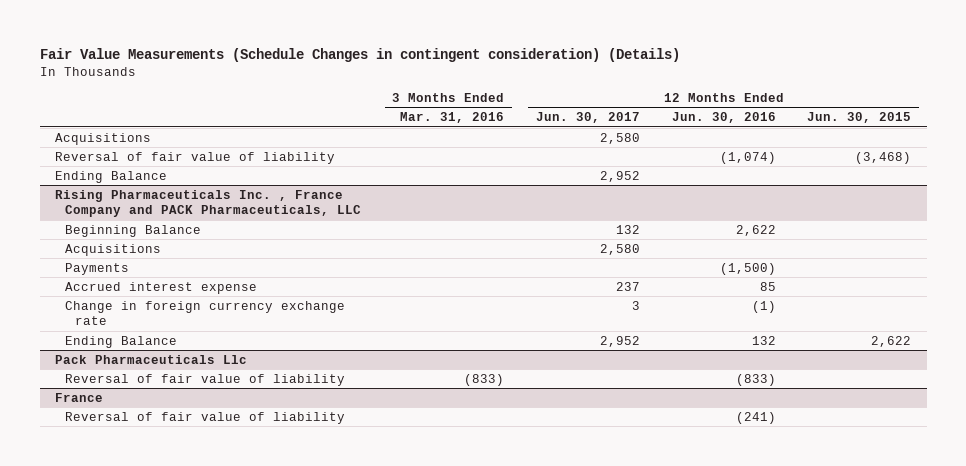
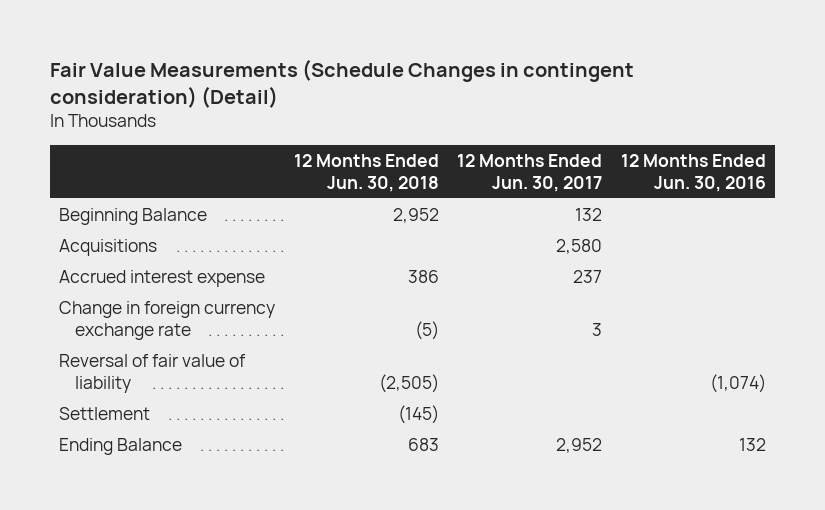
- Fair Value Measurements (Schedule Changes in contingent consideration) (Details)
+ Fair Value Measurements (Schedule Changes in contingent consideration) (Detail)
- | 3 Months Ended Mar. 31, 2016 | 12 Months Ended Jun. 30, 2017 | 12 Months Ended Jun. 30, 2016 | 12 Months Ended Jun. 30, 2015
+ | 12 Months Ended Jun. 30, 2018 | 12 Months Ended Jun. 30, 2017 | 12 Months Ended Jun. 30, 2016
+ Beginning Balance | 2,952 | 132 |
+ Accrued interest expense | 386 | 237 |
+ Change in foreign currency exchange rate | (5) | 3 |
- Ending Balance | | 2,952 | |
- Rising Pharmaceuticals Inc. , France Company and PACK Pharmaceuticals, LLC
- Beginning Balance | | 132 | 2,622 |
- Acquisitions | | 2,580 | |
- Payments | | | (1,500) |
- Accrued interest expense | | 237 | 85 |
- Change in foreign currency exchange rate | | 3 | (1) |
+ Settlement | (145) | |
- Pack Pharmaceuticals Llc
- Reversal of fair value of liability | (833) | | (833) |
- France
- Reversal of fair value of liability | | | (241) |

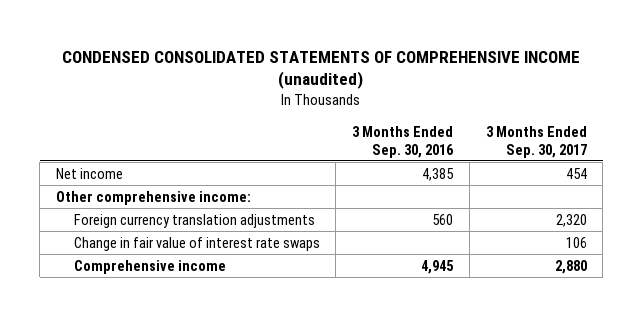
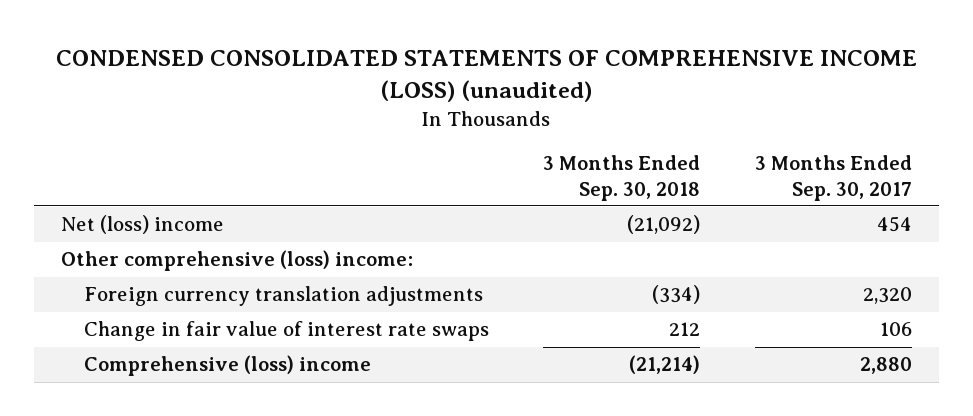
- CONDENSED CONSOLIDATED STATEMENTS OF COMPREHENSIVE INCOME (unaudited)
+ CONDENSED CONSOLIDATED STATEMENTS OF COMPREHENSIVE INCOME (LOSS) (unaudited)
- | 3 Months Ended Sep. 30, 2016 | 3 Months Ended Sep. 30, 2017
+ | 3 Months Ended Sep. 30, 2018 | 3 Months Ended Sep. 30, 2017
- Net income | 4,385 | 454
- Other comprehensive income:
+ Net (loss) income | (21,092) | 454
+ Other comprehensive (loss) income:
- Comprehensive income | 4,945 | 2,880
+ Comprehensive (loss) income | (21,214) | 2,880

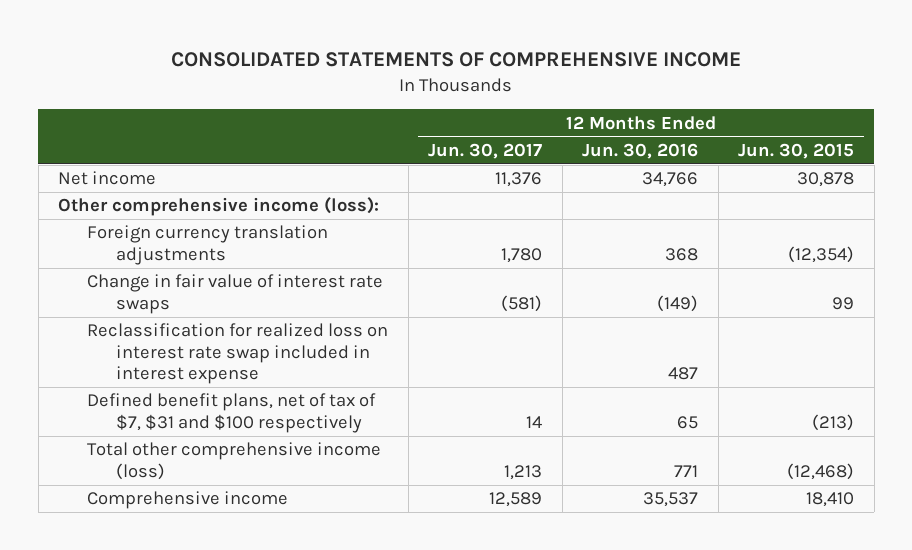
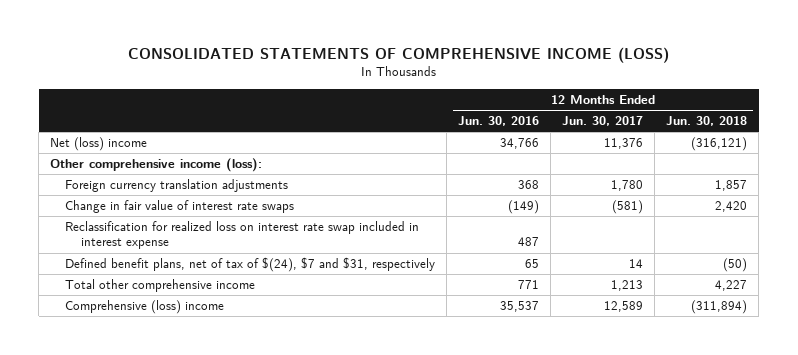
- CONSOLIDATED STATEMENTS OF COMPREHENSIVE INCOME
+ CONSOLIDATED STATEMENTS OF COMPREHENSIVE INCOME (LOSS)
- | 12 Months Ended Jun. 30, 2017 | 12 Months Ended Jun. 30, 2016 | 12 Months Ended Jun. 30, 2015
+ | 12 Months Ended Jun. 30, 2016 | 12 Months Ended Jun. 30, 2017 | 12 Months Ended Jun. 30, 2018
- Net income | 11,376 | 34,766 | 30,878
+ Net (loss) income | 34,766 | 11,376 | (316,121)
- Defined benefit plans, net of tax of $7, $31 and $100 respectively | 14 | 65 | (213)
- Total other comprehensive income (loss) | 1,213 | 771 | (12,468)
- Comprehensive income | 12,589 | 35,537 | 18,410
+ Defined benefit plans, net of tax of $(24), $7 and $31, respectively | 65 | 14 | (50)
+ Total other comprehensive income | 771 | 1,213 | 4,227
+ Comprehensive (loss) income | 35,537 | 12,589 | (311,894)

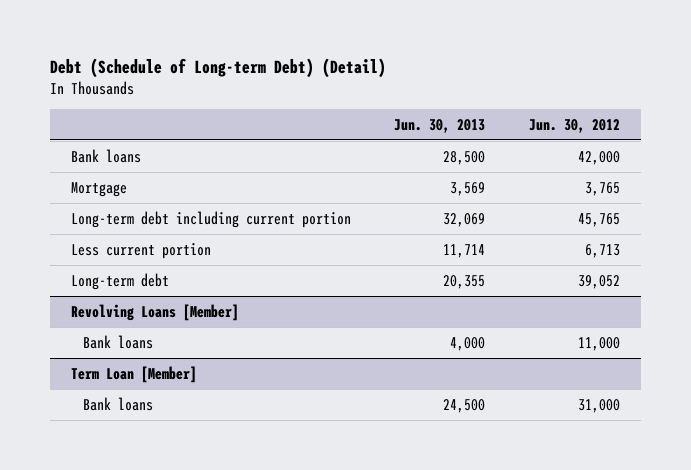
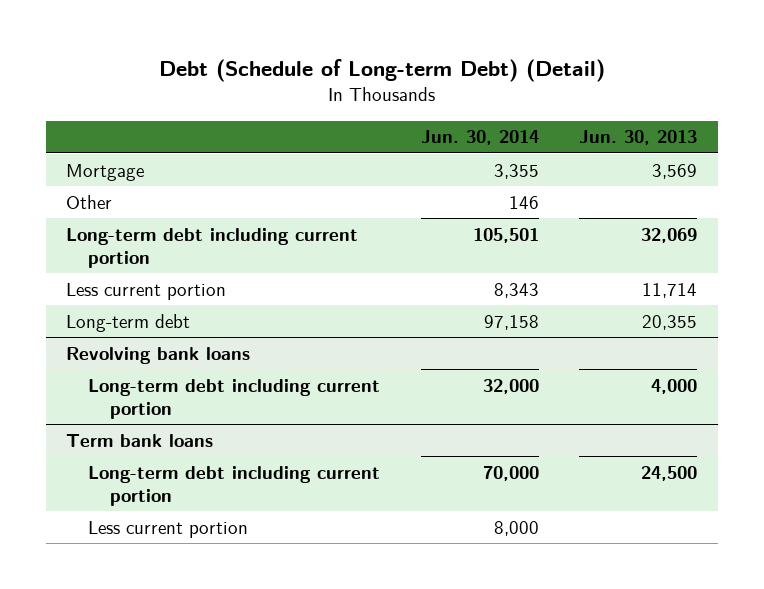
- | Jun. 30, 2013 | Jun. 30, 2012
+ | Jun. 30, 2014 | Jun. 30, 2013
- Bank loans | 28,500 | 42,000
+ Other | 146 |
- Revolving Loans [Member]
- Bank loans | 4,000 | 11,000
- Term Loan [Member]
- Bank loans | 24,500 | 31,000
+ Revolving bank loans
+ Long-term debt including current portion | 32,000 | 4,000
+ Term bank loans
+ Long-term debt including current portion | 70,000 | 24,500
+ Less current portion | 8,000 |

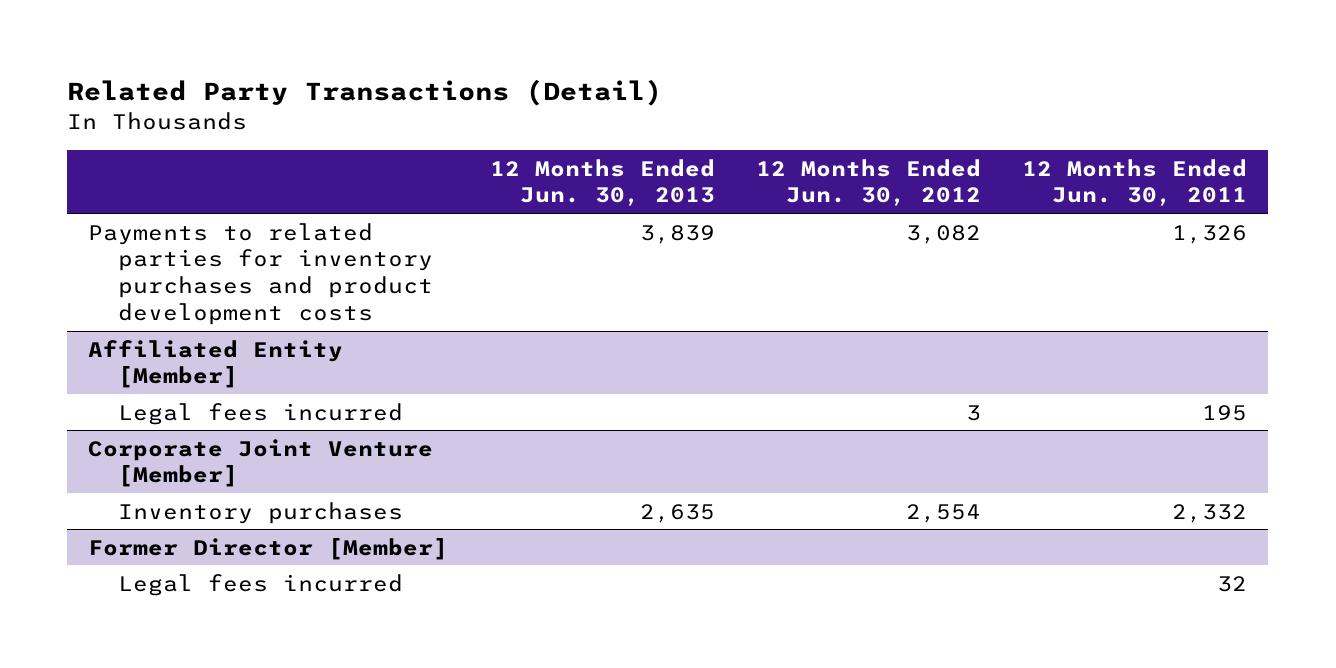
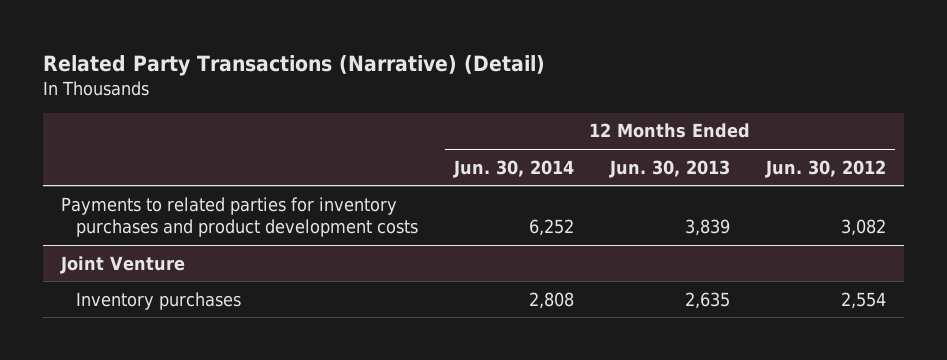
- Related Party Transactions (Detail)
+ Related Party Transactions (Narrative) (Detail)
- | 12 Months Ended Jun. 30, 2013 | 12 Months Ended Jun. 30, 2012 | 12 Months Ended Jun. 30, 2011
+ | 12 Months Ended Jun. 30, 2014 | 12 Months Ended Jun. 30, 2013 | 12 Months Ended Jun. 30, 2012
- Affiliated Entity [Member]
- Legal fees incurred | | 3 | 195
- Corporate Joint Venture [Member]
+ Joint Venture
- Former Director [Member]
- Legal fees incurred | | | 32

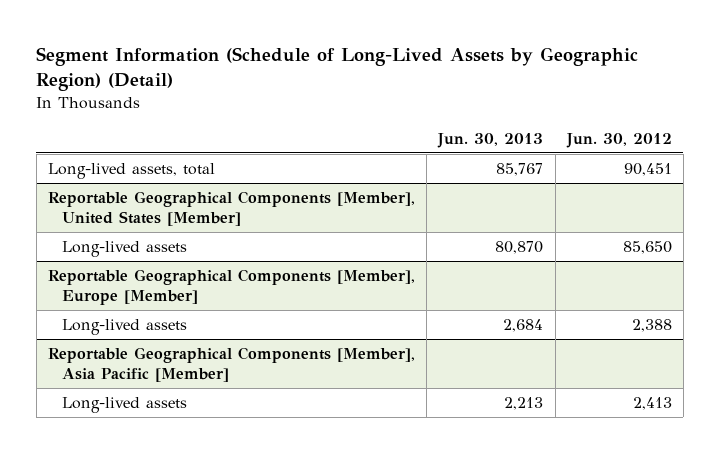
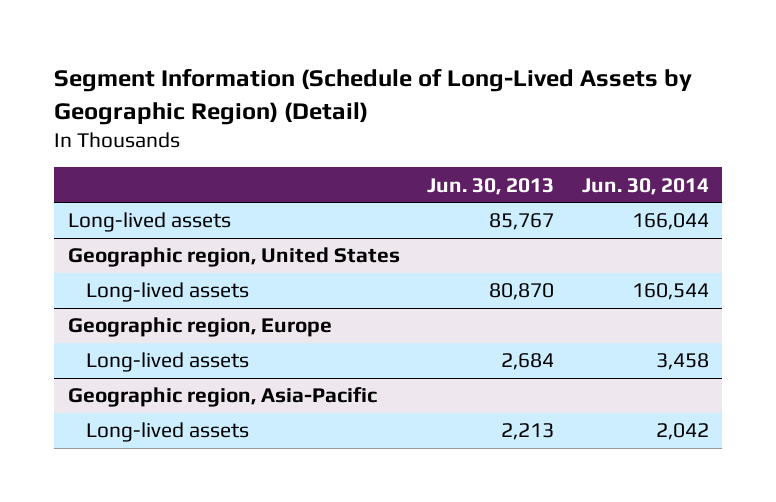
- | Jun. 30, 2013 | Jun. 30, 2012
+ | Jun. 30, 2013 | Jun. 30, 2014
- Long-lived assets, total | 85,767 | 90,451
- Reportable Geographical Components [Member], United States [Member]
+ Long-lived assets | 85,767 | 166,044
+ Geographic region, United States
- Reportable Geographical Components [Member], Europe [Member]
+ Geographic region, Europe
- Reportable Geographical Components [Member], Asia Pacific [Member]
+ Geographic region, Asia-Pacific

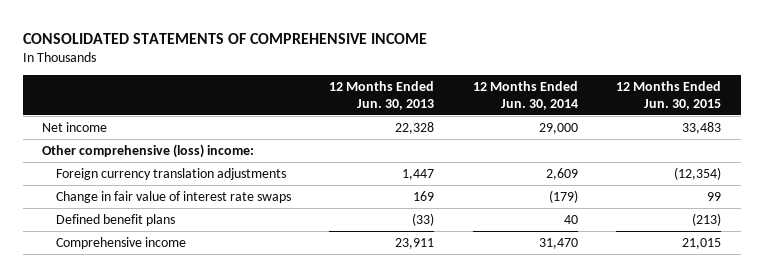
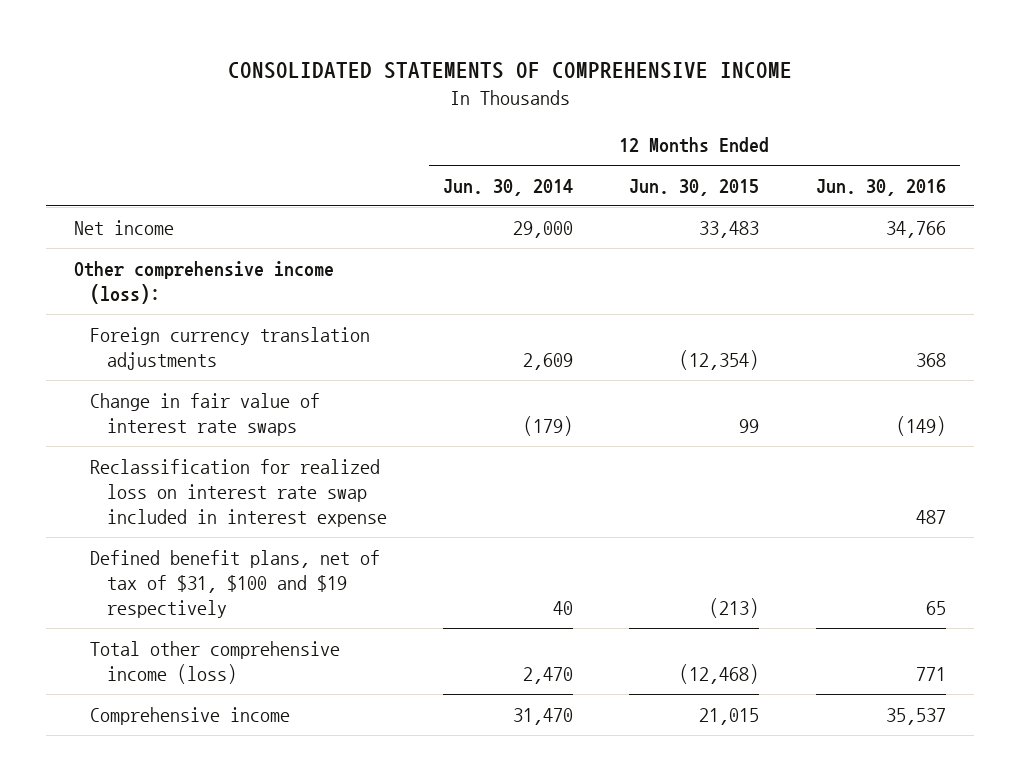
- | 12 Months Ended Jun. 30, 2013 | 12 Months Ended Jun. 30, 2014 | 12 Months Ended Jun. 30, 2015
+ | 12 Months Ended Jun. 30, 2014 | 12 Months Ended Jun. 30, 2015 | 12 Months Ended Jun. 30, 2016
- Other comprehensive (loss) income:
+ Other comprehensive income (loss):
- Defined benefit plans | (33) | 40 | (213)
+ Reclassification for realized loss on interest rate swap included in interest expense | | | 487
+ Defined benefit plans, net of tax of $31, $100 and $19 respectively | 40 | (213) | 65
+ Total other comprehensive income (loss) | 2,470 | (12,468) | 771

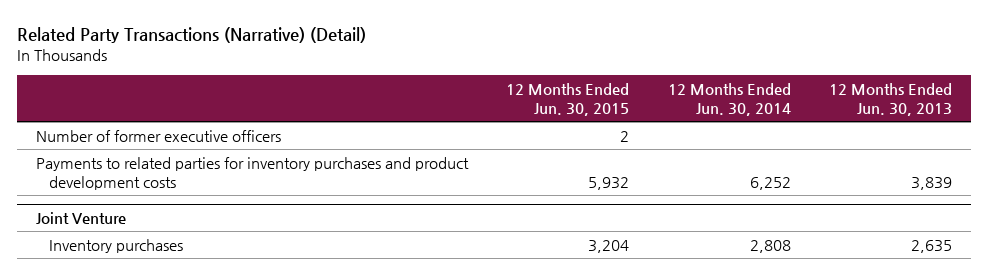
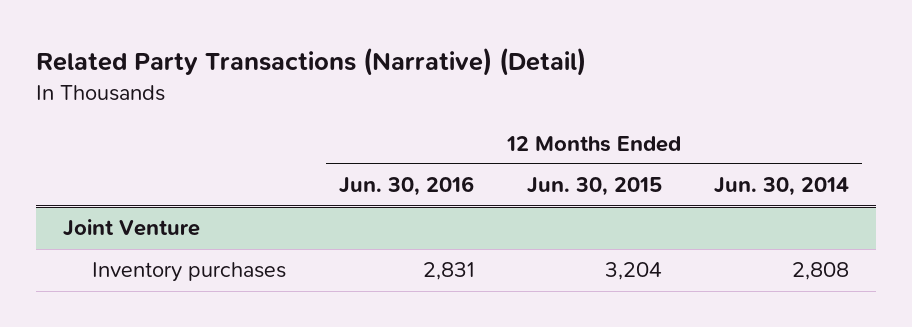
- | 12 Months Ended Jun. 30, 2015 | 12 Months Ended Jun. 30, 2014 | 12 Months Ended Jun. 30, 2013
+ | 12 Months Ended Jun. 30, 2016 | 12 Months Ended Jun. 30, 2015 | 12 Months Ended Jun. 30, 2014
- Number of former executive officers | 2 | |
- Payments to related parties for inventory purchases and product development costs | 5,932 | 6,252 | 3,839

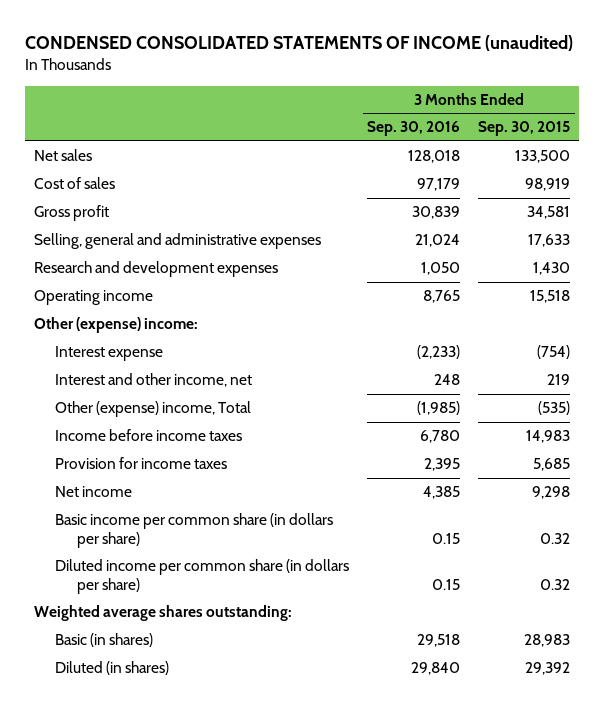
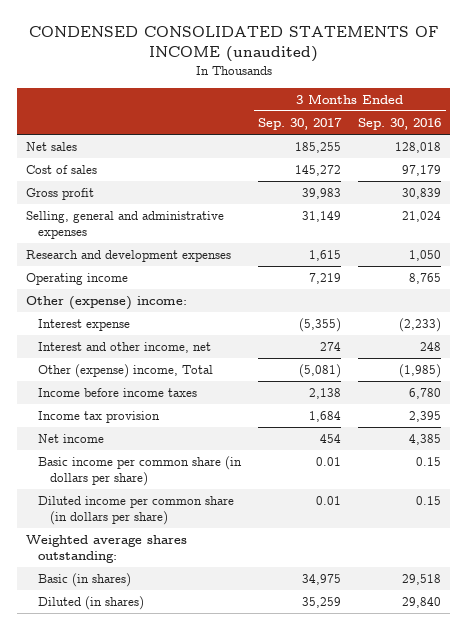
- | 3 Months Ended Sep. 30, 2016 | 3 Months Ended Sep. 30, 2015
+ | 3 Months Ended Sep. 30, 2017 | 3 Months Ended Sep. 30, 2016
- Provision for income taxes | 2,395 | 5,685
+ Income tax provision | 1,684 | 2,395

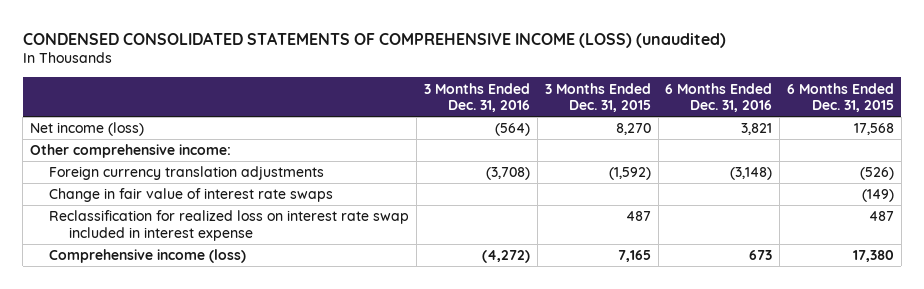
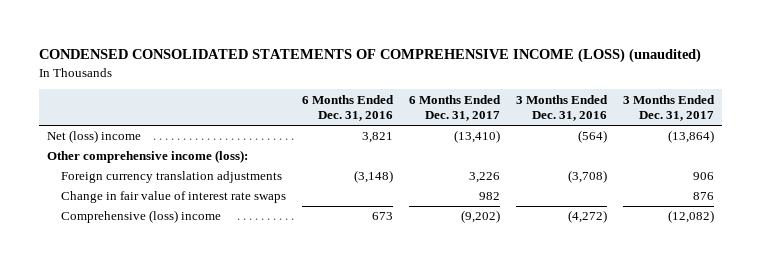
- | 3 Months Ended Dec. 31, 2016 | 3 Months Ended Dec. 31, 2015 | 6 Months Ended Dec. 31, 2016 | 6 Months Ended Dec. 31, 2015
+ | 6 Months Ended Dec. 31, 2016 | 6 Months Ended Dec. 31, 2017 | 3 Months Ended Dec. 31, 2016 | 3 Months Ended Dec. 31, 2017
- Net income (loss) | (564) | 8,270 | 3,821 | 17,568
- Other comprehensive income:
+ Net (loss) income | 3,821 | (13,410) | (564) | (13,864)
+ Other comprehensive income (loss):
- Reclassification for realized loss on interest rate swap included in interest expense | | 487 | | 487
- Comprehensive income (loss) | (4,272) | 7,165 | 673 | 17,380
+ Comprehensive (loss) income | 673 | (9,202) | (4,272) | (12,082)

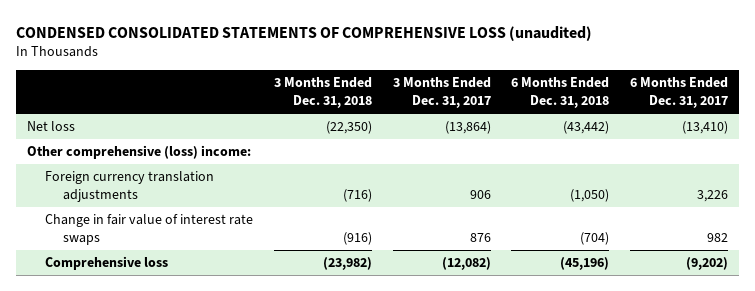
- CONDENSED CONSOLIDATED STATEMENTS OF COMPREHENSIVE INCOME (LOSS) (unaudited)
+ CONDENSED CONSOLIDATED STATEMENTS OF COMPREHENSIVE LOSS (unaudited)
- | 6 Months Ended Dec. 31, 2016 | 6 Months Ended Dec. 31, 2017 | 3 Months Ended Dec. 31, 2016 | 3 Months Ended Dec. 31, 2017
+ | 3 Months Ended Dec. 31, 2018 | 3 Months Ended Dec. 31, 2017 | 6 Months Ended Dec. 31, 2018 | 6 Months Ended Dec. 31, 2017
- Net (loss) income | 3,821 | (13,410) | (564) | (13,864)
- Other comprehensive income (loss):
+ Net loss | (22,350) | (13,864) | (43,442) | (13,410)
+ Other comprehensive (loss) income:
- Comprehensive (loss) income | 673 | (9,202) | (4,272) | (12,082)
+ Comprehensive loss | (23,982) | (12,082) | (45,196) | (9,202)

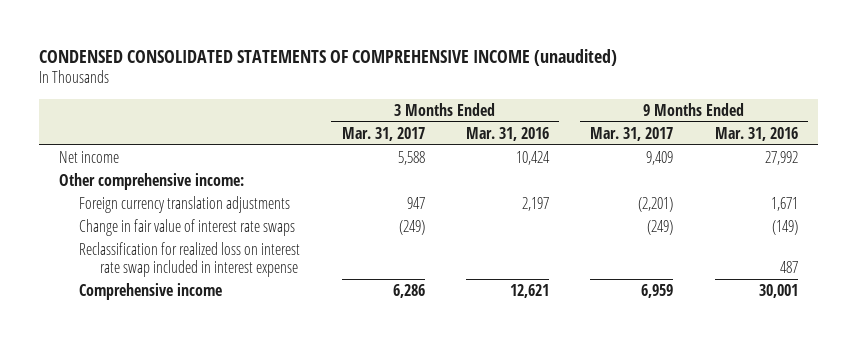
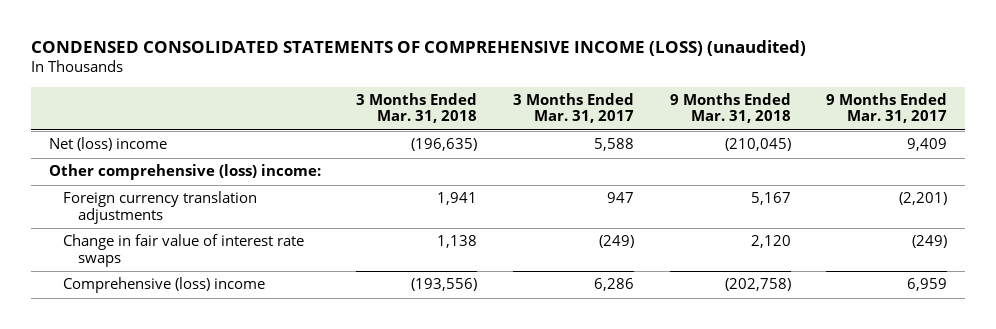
- CONDENSED CONSOLIDATED STATEMENTS OF COMPREHENSIVE INCOME (unaudited)
+ CONDENSED CONSOLIDATED STATEMENTS OF COMPREHENSIVE INCOME (LOSS) (unaudited)
- | 3 Months Ended Mar. 31, 2017 | 3 Months Ended Mar. 31, 2016 | 9 Months Ended Mar. 31, 2017 | 9 Months Ended Mar. 31, 2016
+ | 3 Months Ended Mar. 31, 2018 | 3 Months Ended Mar. 31, 2017 | 9 Months Ended Mar. 31, 2018 | 9 Months Ended Mar. 31, 2017
- Net income | 5,588 | 10,424 | 9,409 | 27,992
- Other comprehensive income:
+ Net (loss) income | (196,635) | 5,588 | (210,045) | 9,409
+ Other comprehensive (loss) income:
- Reclassification for realized loss on interest rate swap included in interest expense | | | | 487
- Comprehensive income | 6,286 | 12,621 | 6,959 | 30,001
+ Comprehensive (loss) income | (193,556) | 6,286 | (202,758) | 6,959

